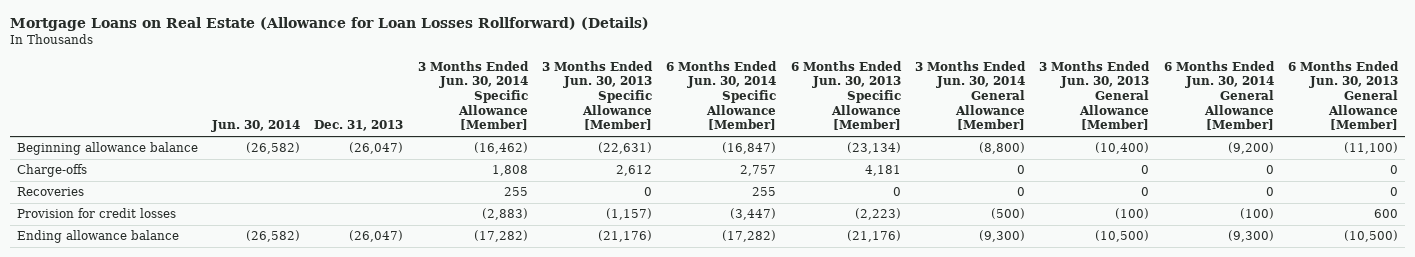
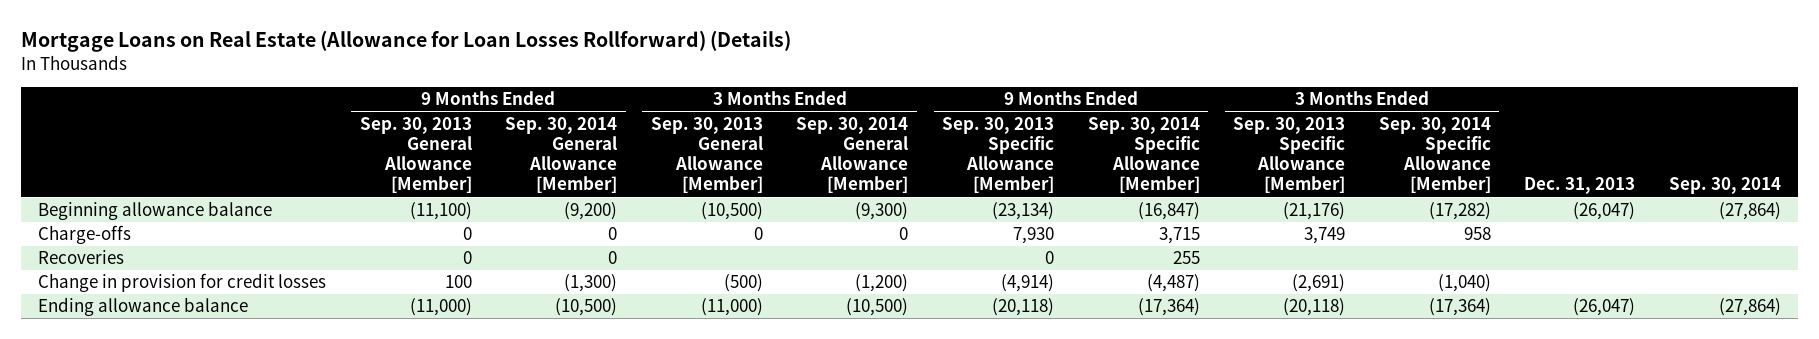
- | Jun. 30, 2014 | Dec. 31, 2013 | 3 Months Ended Jun. 30, 2014 Specific Allowance [Member] | 3 Months Ended Jun. 30, 2013 Specific Allowance [Member] | 6 Months Ended Jun. 30, 2014 Specific Allowance [Member] | 6 Months Ended Jun. 30, 2013 Specific Allowance [Member] | 3 Months Ended Jun. 30, 2014 General Allowance [Member] | 3 Months Ended Jun. 30, 2013 General Allowance [Member] | 6 Months Ended Jun. 30, 2014 General Allowance [Member] | 6 Months Ended Jun. 30, 2013 General Allowance [Member]
+ | 9 Months Ended Sep. 30, 2013 General Allowance [Member] | 9 Months Ended Sep. 30, 2014 General Allowance [Member] | 3 Months Ended Sep. 30, 2013 General Allowance [Member] | 3 Months Ended Sep. 30, 2014 General Allowance [Member] | 9 Months Ended Sep. 30, 2013 Specific Allowance [Member] | 9 Months Ended Sep. 30, 2014 Specific Allowance [Member] | 3 Months Ended Sep. 30, 2013 Specific Allowance [Member] | 3 Months Ended Sep. 30, 2014 Specific Allowance [Member] | Dec. 31, 2013 | Sep. 30, 2014
- Provision for credit losses | | | (2,883) | (1,157) | (3,447) | (2,223) | (500) | (100) | (100) | 600
+ Change in provision for credit losses | 100 | (1,300) | (500) | (1,200) | (4,914) | (4,487) | (2,691) | (1,040) | |

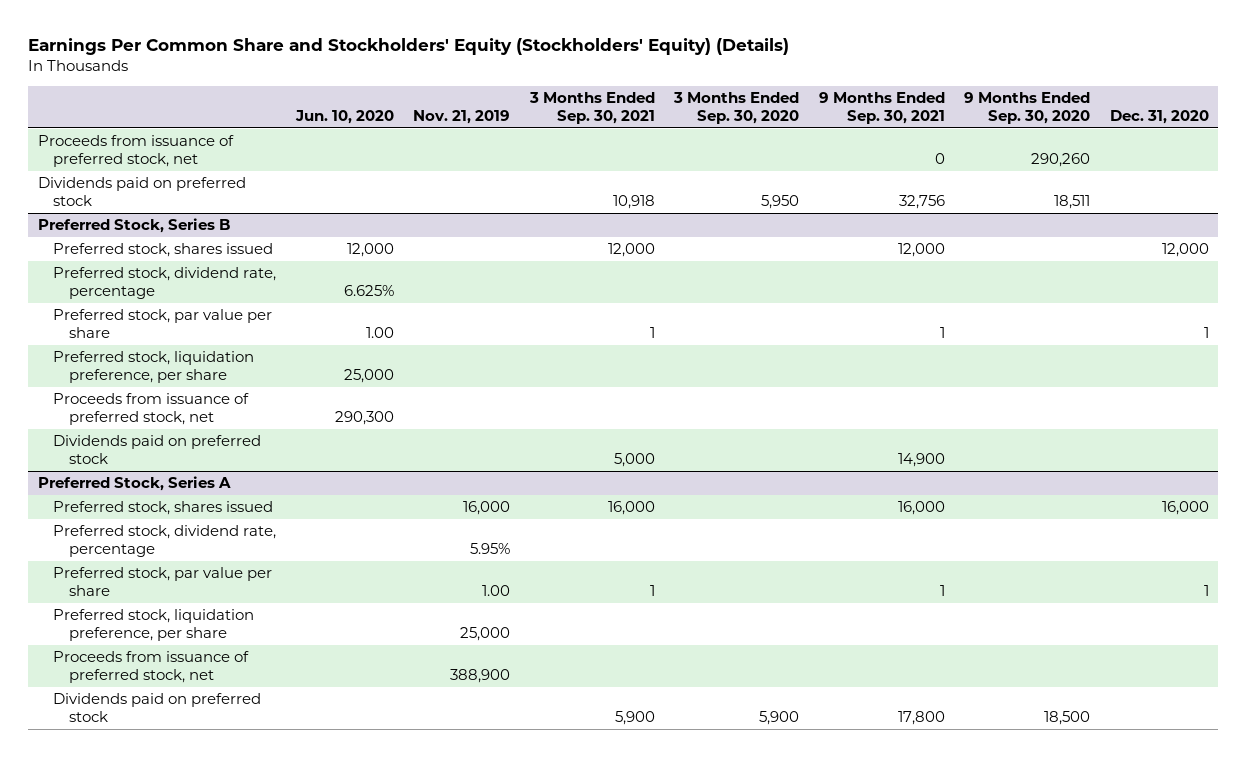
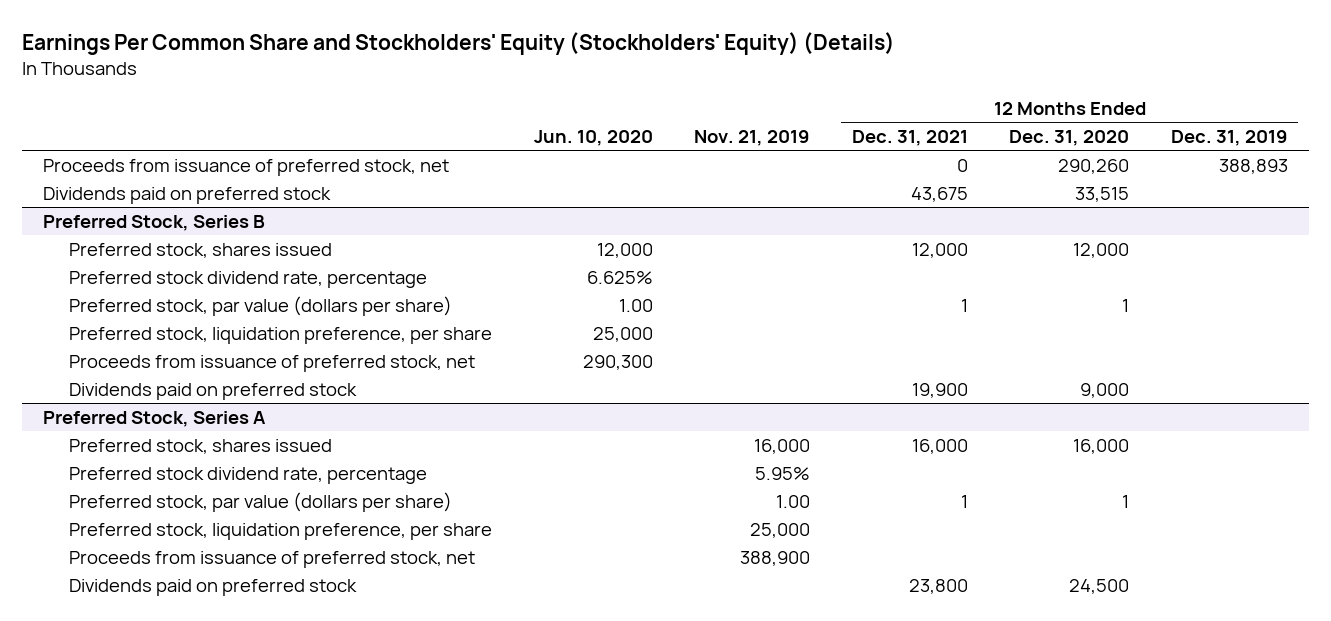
- | Jun. 10, 2020 | Nov. 21, 2019 | 3 Months Ended Sep. 30, 2021 | 3 Months Ended Sep. 30, 2020 | 9 Months Ended Sep. 30, 2021 | 9 Months Ended Sep. 30, 2020 | Dec. 31, 2020
+ | Jun. 10, 2020 | Nov. 21, 2019 | 12 Months Ended Dec. 31, 2021 | 12 Months Ended Dec. 31, 2020 | 12 Months Ended Dec. 31, 2019
@ Preferred Stock, Series B
- Preferred stock, dividend rate, percentage | 6.625% | | | | | |
- Preferred stock, par value per share | 1.00 | | 1 | | 1 | | 1
+ Preferred stock dividend rate, percentage | 6.625% | | | |
+ Preferred stock, par value (dollars per share) | 1.00 | | 1 | 1 |
@ Preferred Stock, Series A
- Preferred stock, dividend rate, percentage | | 5.95% | | | | |
- Preferred stock, par value per share | | 1.00 | 1 | | 1 | | 1
+ Preferred stock dividend rate, percentage | | 5.95% | | |
+ Preferred stock, par value (dollars per share) | | 1.00 | 1 | 1 |

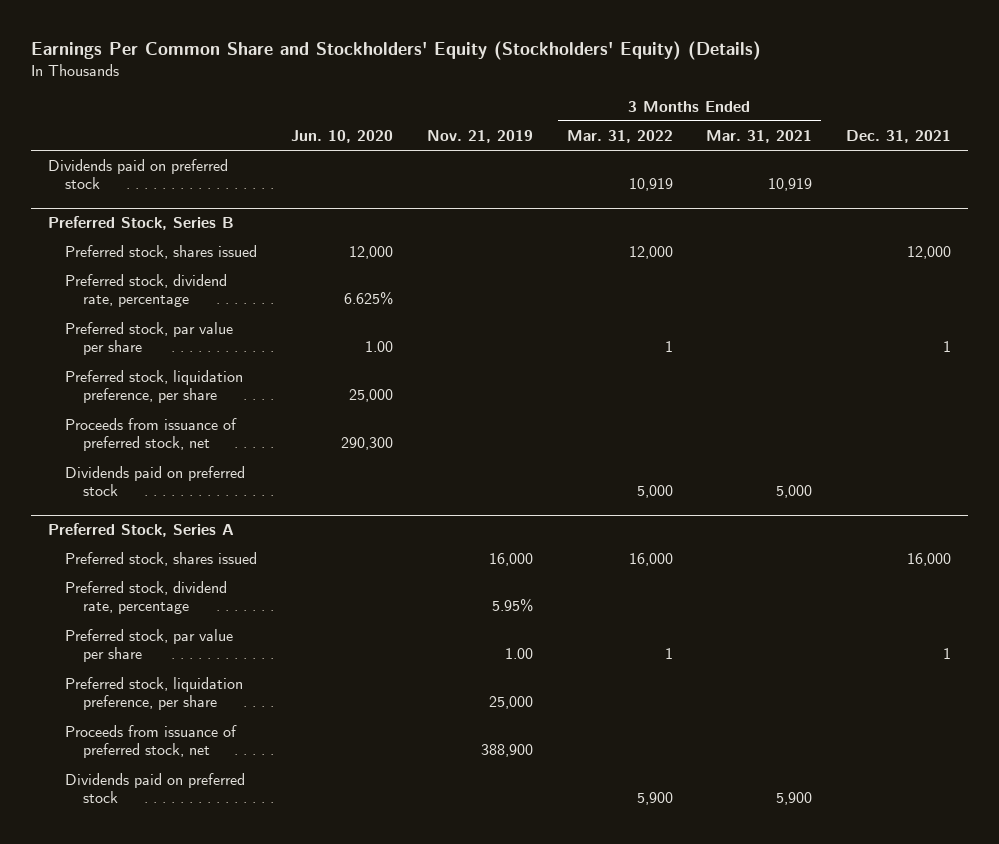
- | Jun. 10, 2020 | Nov. 21, 2019 | 12 Months Ended Dec. 31, 2021 | 12 Months Ended Dec. 31, 2020 | 12 Months Ended Dec. 31, 2019
+ | Jun. 10, 2020 | Nov. 21, 2019 | 3 Months Ended Mar. 31, 2022 | 3 Months Ended Mar. 31, 2021 | Dec. 31, 2021
- Proceeds from issuance of preferred stock, net | | | 0 | 290,260 | 388,893
@ Preferred Stock, Series B
- Preferred stock dividend rate, percentage | 6.625% | | | |
- Preferred stock, par value (dollars per share) | 1.00 | | 1 | 1 |
+ Preferred stock, dividend rate, percentage | 6.625% | | | |
+ Preferred stock, par value per share | 1.00 | | 1 | | 1
@ Preferred Stock, Series A
- Preferred stock dividend rate, percentage | | 5.95% | | |
- Preferred stock, par value (dollars per share) | | 1.00 | 1 | 1 |
+ Preferred stock, dividend rate, percentage | | 5.95% | | |
+ Preferred stock, par value per share | | 1.00 | 1 | | 1

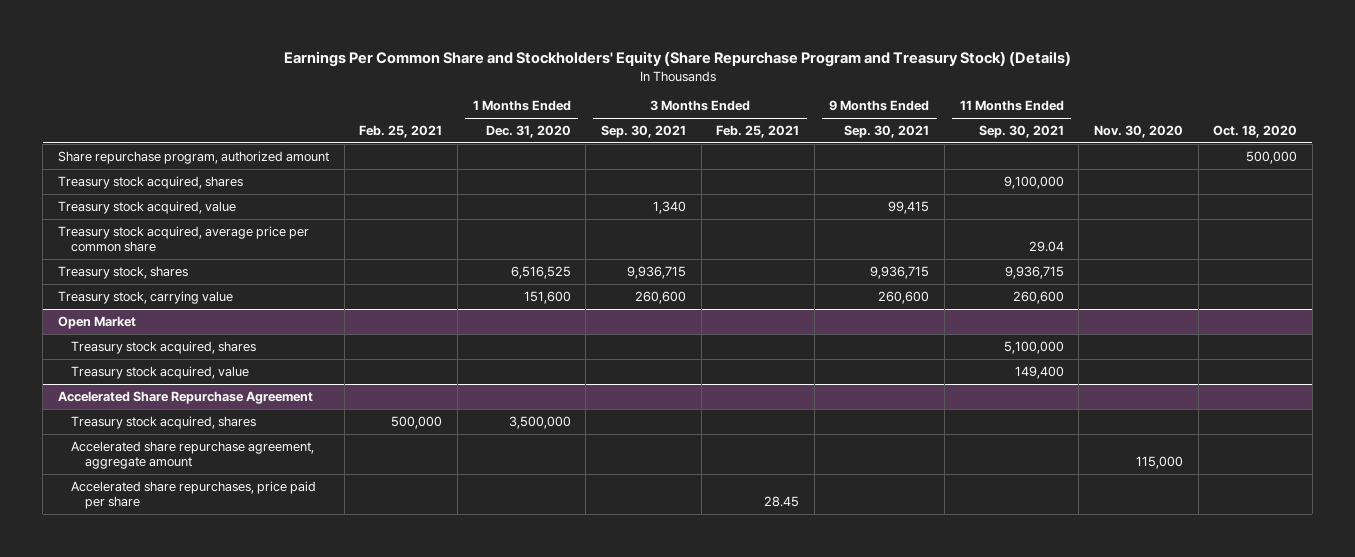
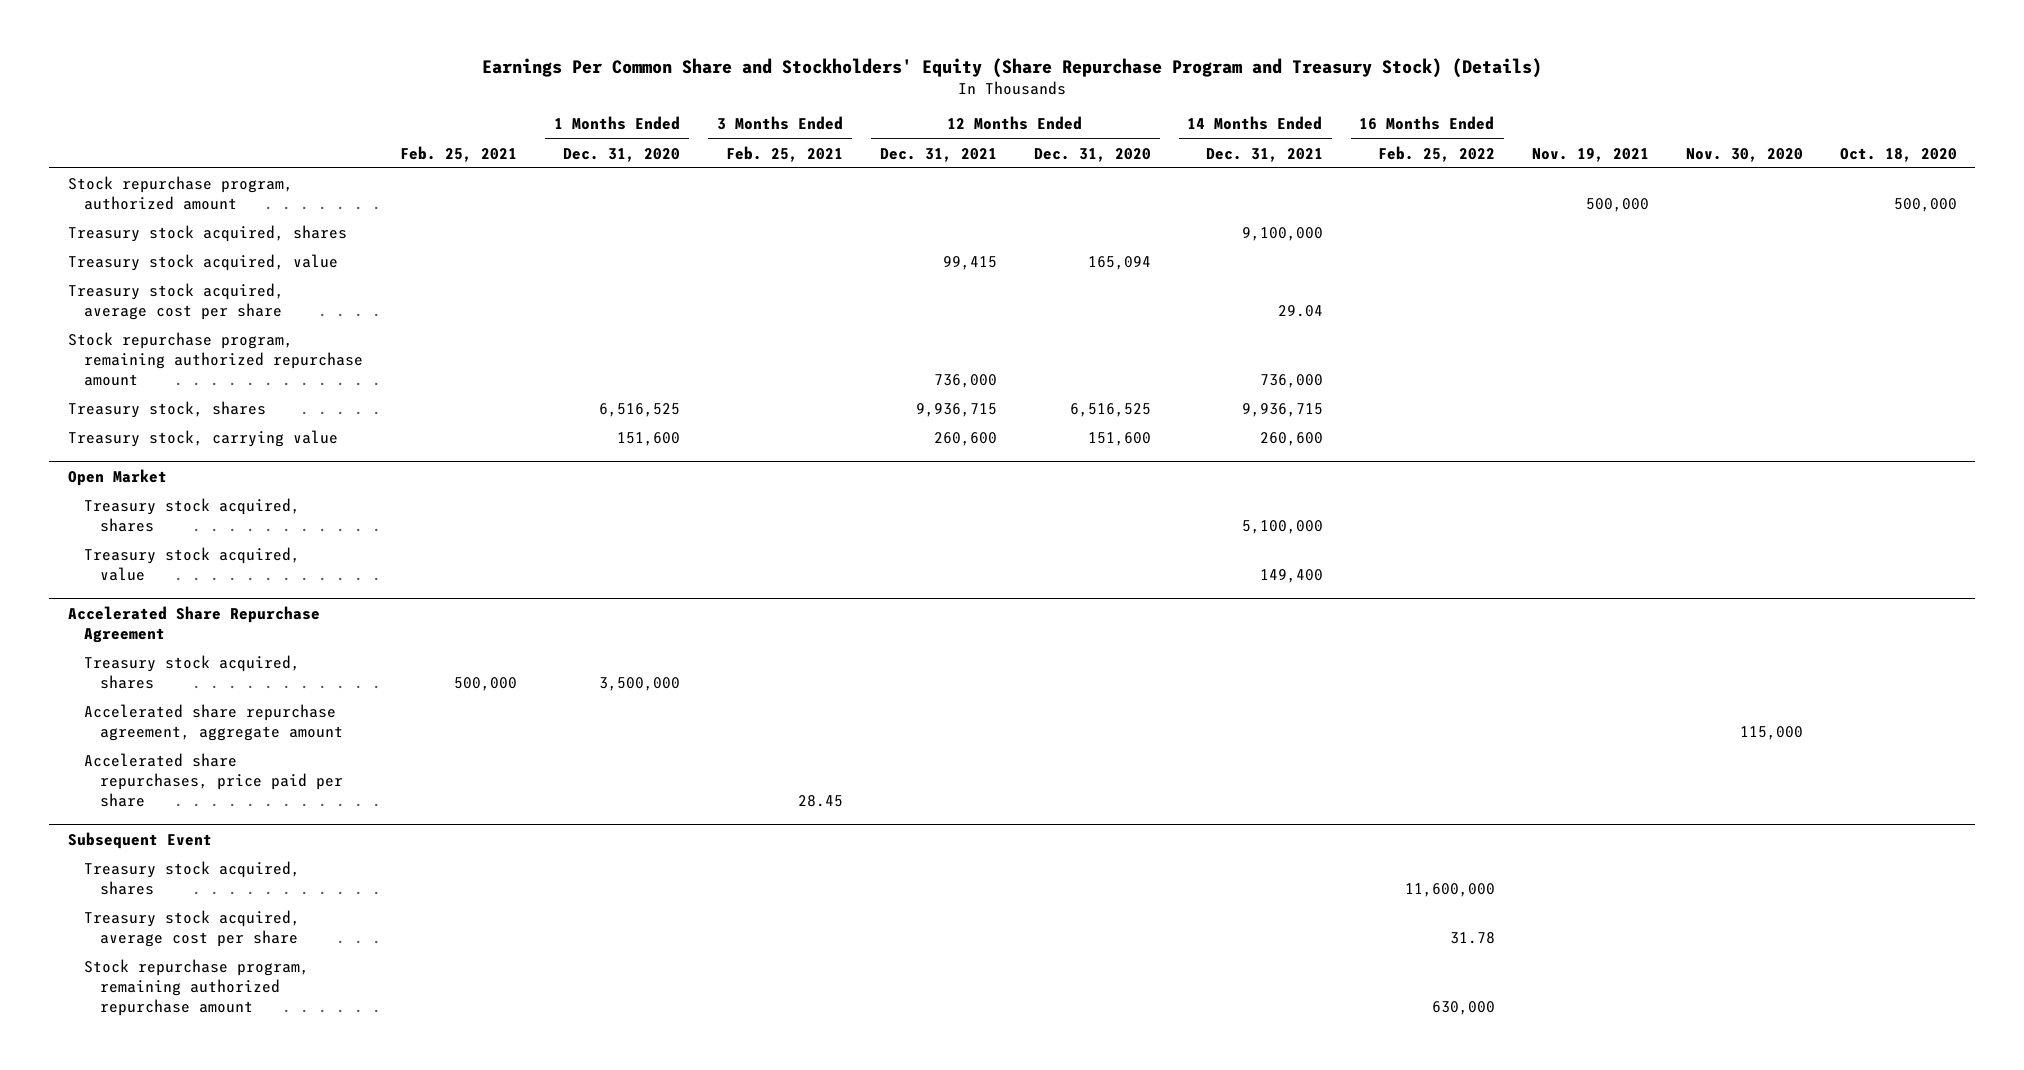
- | Feb. 25, 2021 | 1 Months Ended Dec. 31, 2020 | 3 Months Ended Sep. 30, 2021 | 3 Months Ended Feb. 25, 2021 | 9 Months Ended Sep. 30, 2021 | 11 Months Ended Sep. 30, 2021 | Nov. 30, 2020 | Oct. 18, 2020
+ | Feb. 25, 2021 | 1 Months Ended Dec. 31, 2020 | 3 Months Ended Feb. 25, 2021 | 12 Months Ended Dec. 31, 2021 | 12 Months Ended Dec. 31, 2020 | 14 Months Ended Dec. 31, 2021 | 16 Months Ended Feb. 25, 2022 | Nov. 19, 2021 | Nov. 30, 2020 | Oct. 18, 2020
- Share repurchase program, authorized amount | | | | | | | | 500,000
+ Stock repurchase program, authorized amount | | | | | | | | 500,000 | | 500,000
- Treasury stock acquired, average price per common share | | | | | | 29.04 | |
+ Treasury stock acquired, average cost per share | | | | | | 29.04 | | | |
+ Stock repurchase program, remaining authorized repurchase amount | | | | 736,000 | | 736,000 | | | |
+ Subsequent Event
+ Treasury stock acquired, shares | | | | | | | 11,600,000 | | |
+ Treasury stock acquired, average cost per share | | | | | | | 31.78 | | |
+ Stock repurchase program, remaining authorized repurchase amount | | | | | | | 630,000 | | |

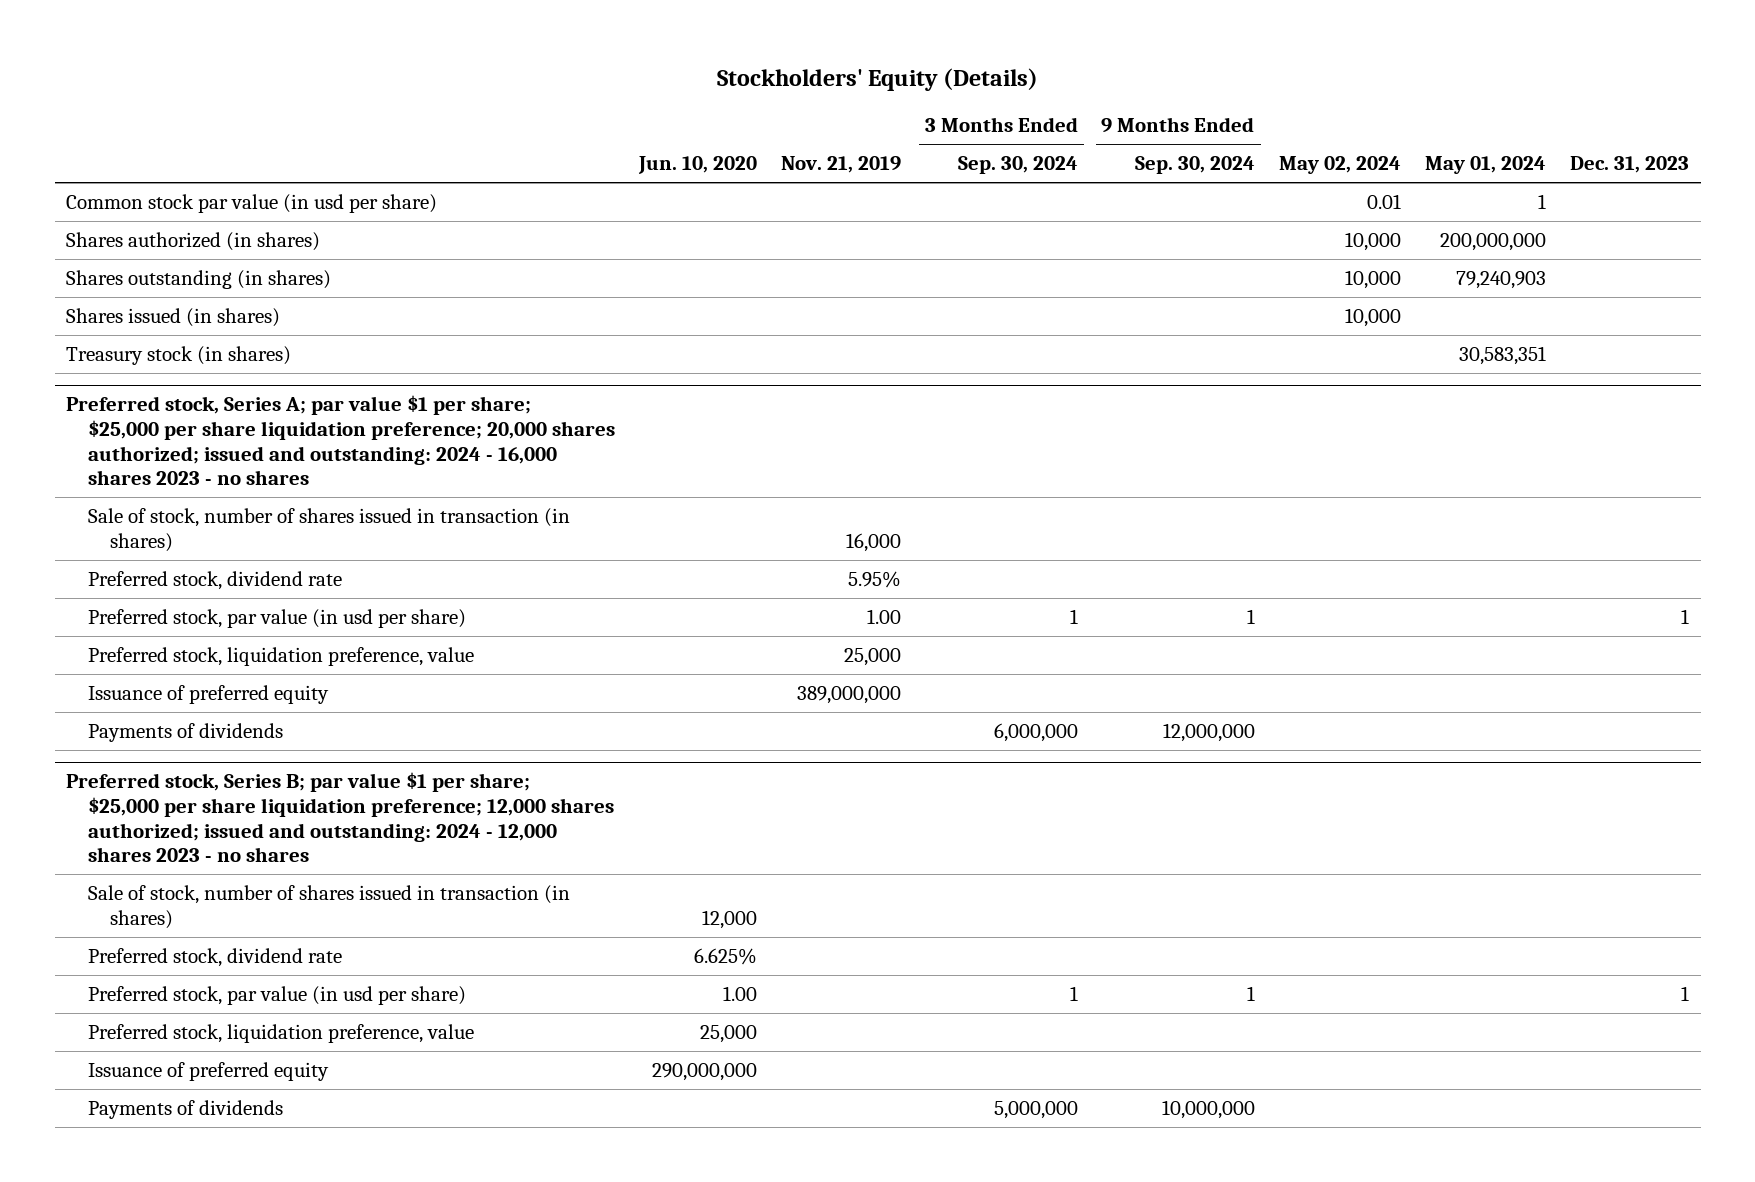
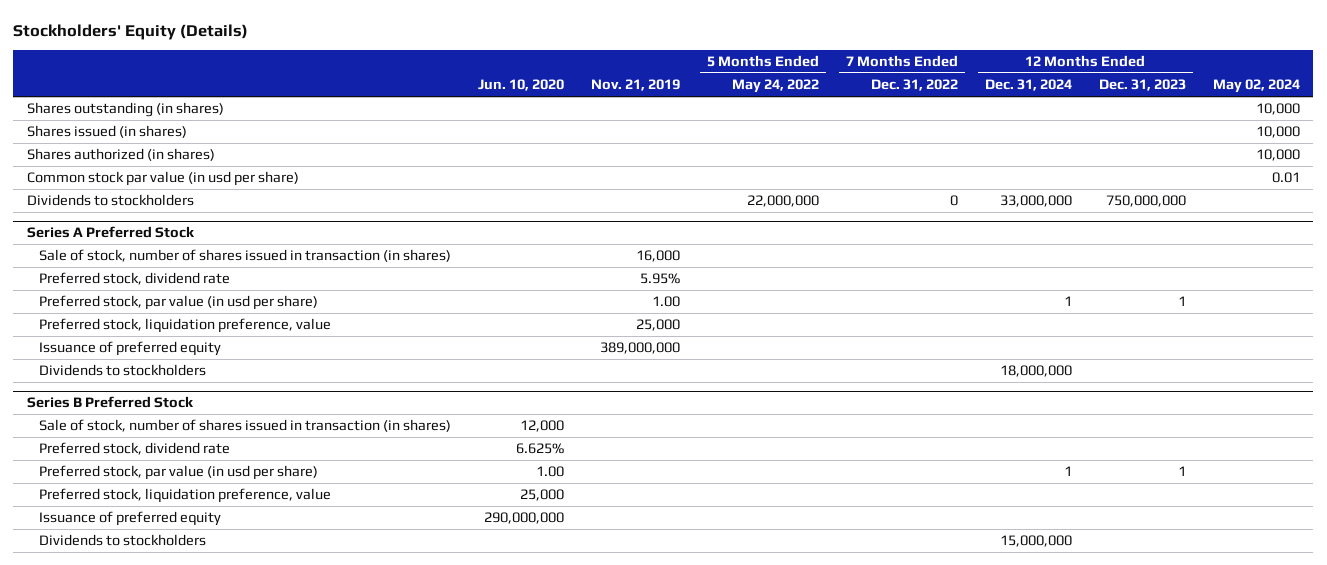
- | Jun. 10, 2020 | Nov. 21, 2019 | 3 Months Ended Sep. 30, 2024 | 9 Months Ended Sep. 30, 2024 | May 02, 2024 | May 01, 2024 | Dec. 31, 2023
+ | Jun. 10, 2020 | Nov. 21, 2019 | 5 Months Ended May 24, 2022 | 7 Months Ended Dec. 31, 2022 | 12 Months Ended Dec. 31, 2024 | 12 Months Ended Dec. 31, 2023 | May 02, 2024
- Treasury stock (in shares) | | | | | | 30,583,351 |
- Preferred stock, Series A; par value $1 per share; $25,000 per share liquidation preference; 20,000 shares authorized; issued and outstanding: 2024 - 16,000 shares 2023 - no shares
moved down: Shares authorized (in shares) | | | | | | | 10,000
moved down: Common stock par value (in usd per share) | | | | | | | 0.01
+ Dividends to stockholders | | | 22,000,000 | 0 | 33,000,000 | 750,000,000 |
+ Series A Preferred Stock
- Payments of dividends | | | 6,000,000 | 12,000,000 | | |
- Preferred stock, Series B; par value $1 per share; $25,000 per share liquidation preference; 12,000 shares authorized; issued and outstanding: 2024 - 12,000 shares 2023 - no shares
+ Dividends to stockholders | | | | | 18,000,000 | |
+ Series B Preferred Stock
- Payments of dividends | | | 5,000,000 | 10,000,000 | | |
+ Dividends to stockholders | | | | | 15,000,000 | |

